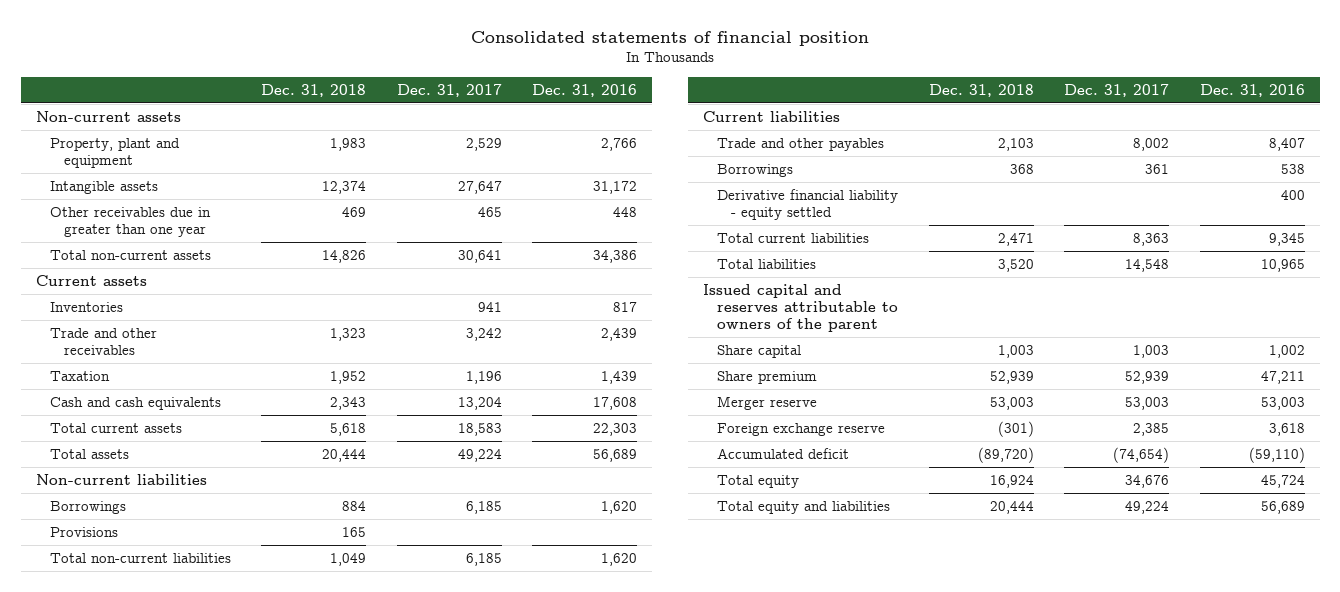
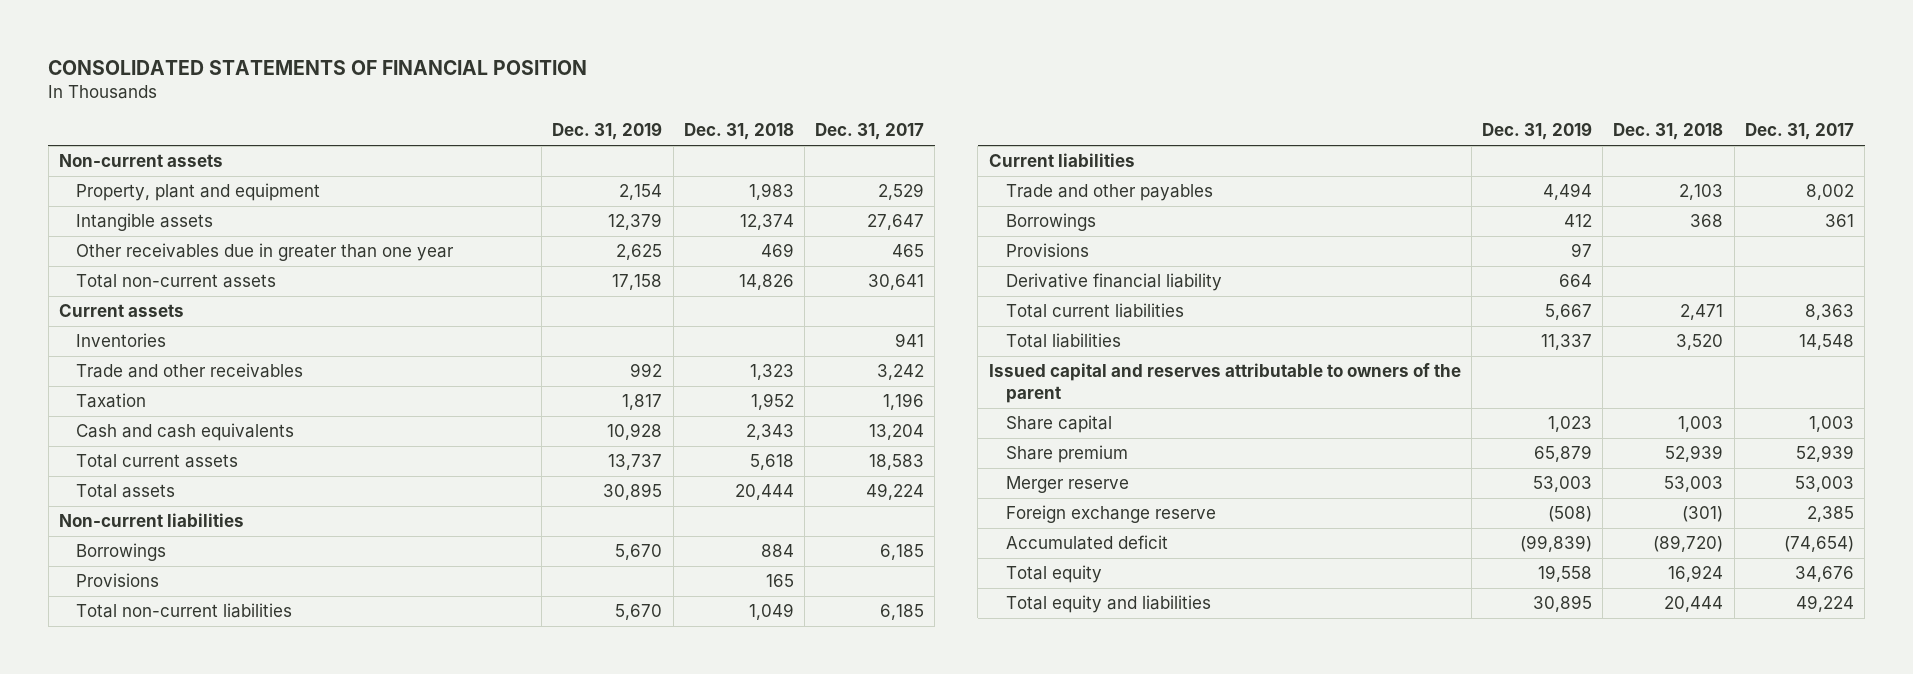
- Consolidated statements of financial position
+ CONSOLIDATED STATEMENTS OF FINANCIAL POSITION
- | Dec. 31, 2018 | Dec. 31, 2017 | Dec. 31, 2016
+ | Dec. 31, 2019 | Dec. 31, 2018 | Dec. 31, 2017
- Derivative financial liability - equity settled | | | 400
+ Provisions | 97 | |
+ Derivative financial liability | 664 | |

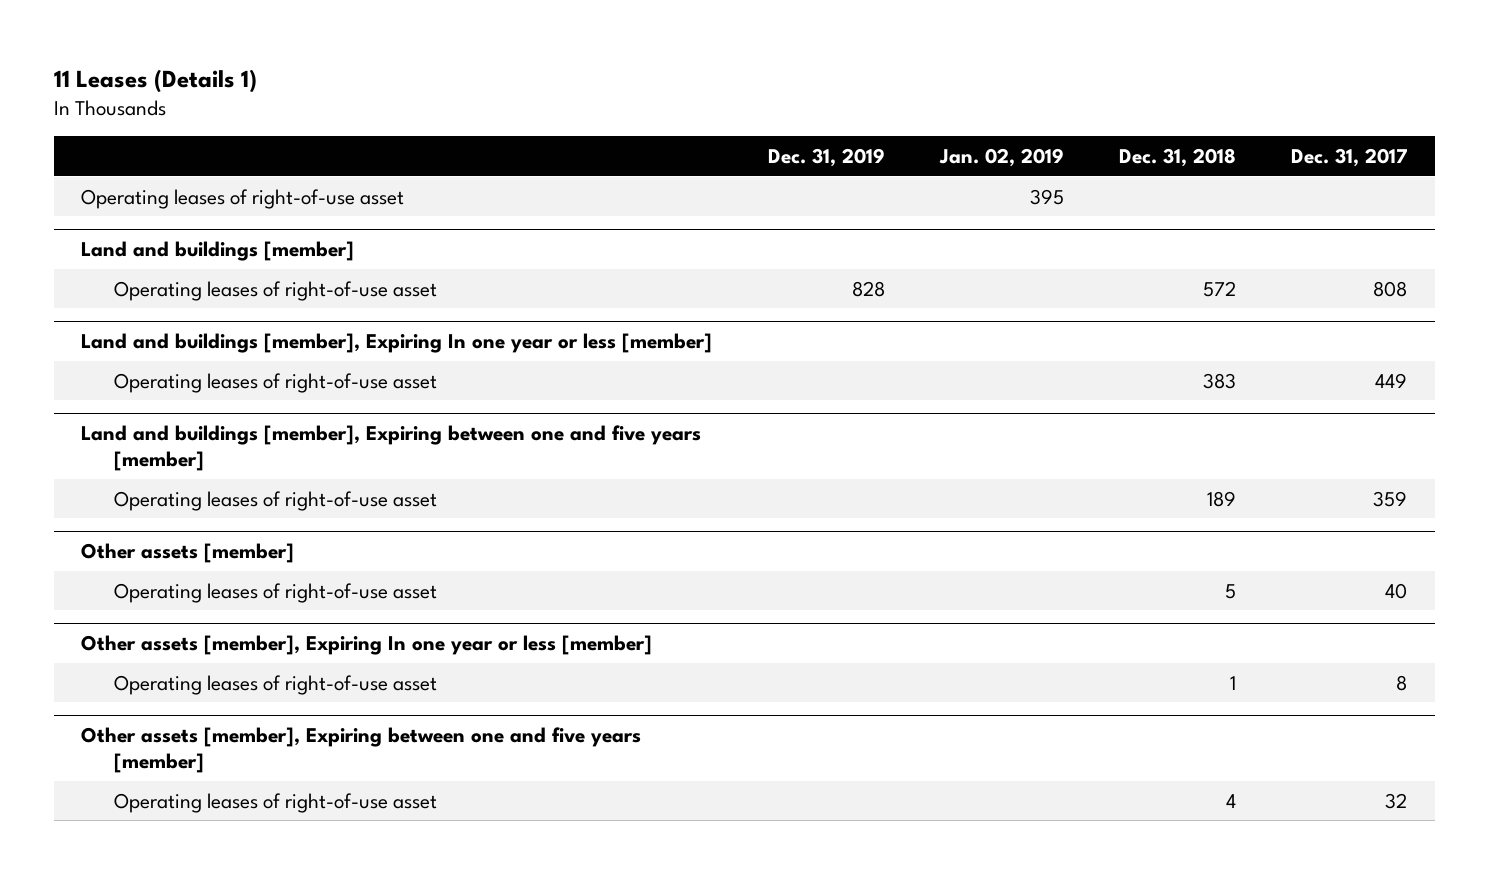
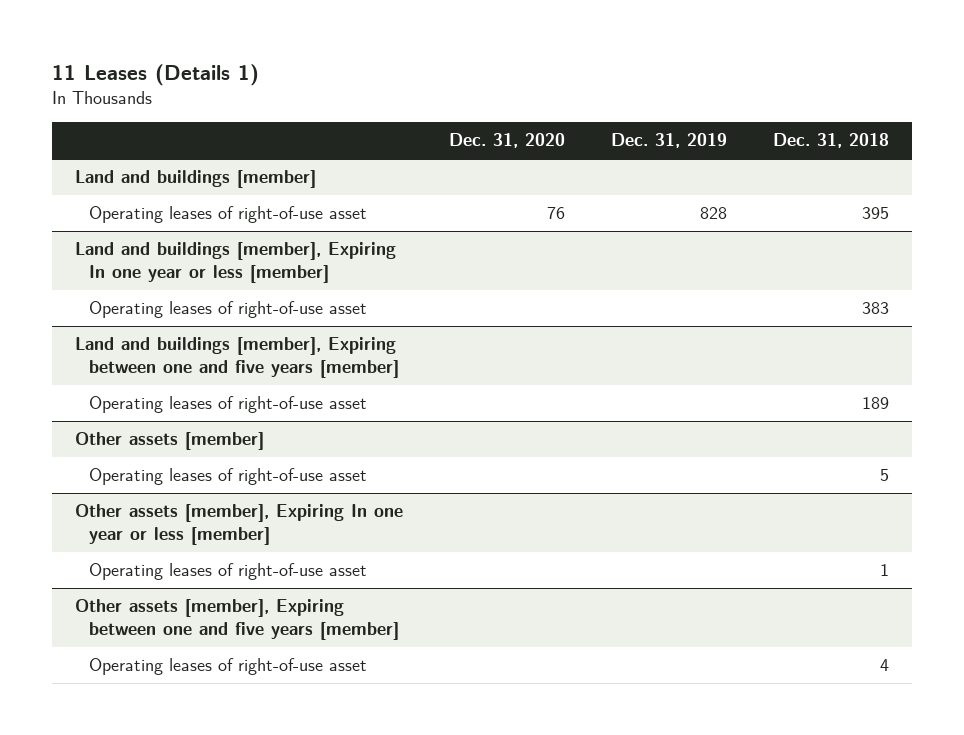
- | Dec. 31, 2019 | Jan. 02, 2019 | Dec. 31, 2018 | Dec. 31, 2017
+ | Dec. 31, 2020 | Dec. 31, 2019 | Dec. 31, 2018
- Operating leases of right-of-use asset | | 395 | |
@ Land and buildings [member]
- Operating leases of right-of-use asset | 828 | | 572 | 808
+ Operating leases of right-of-use asset | 76 | 828 | 395

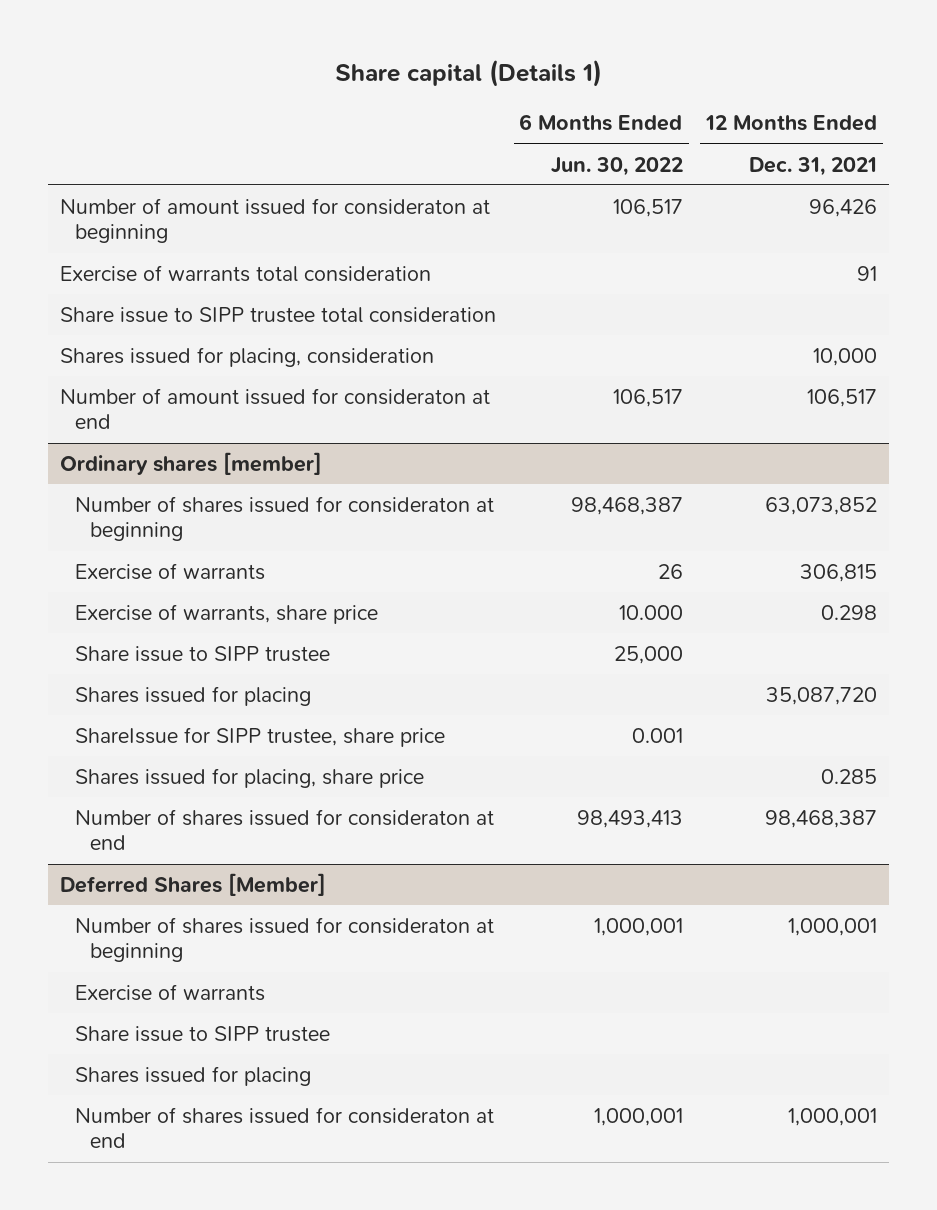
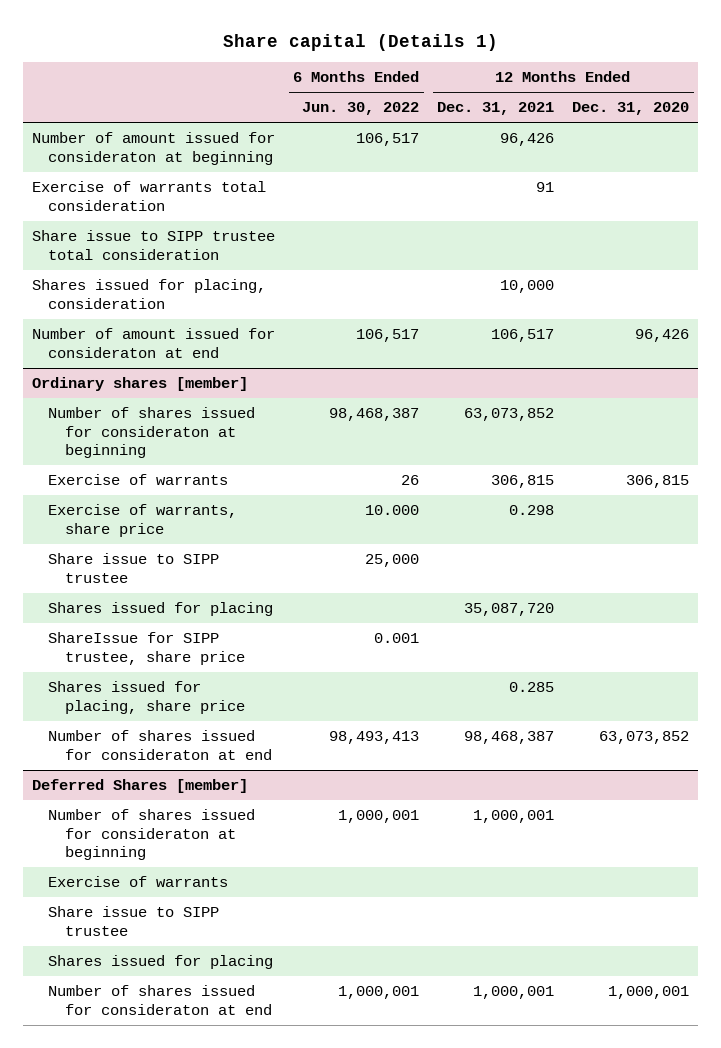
- | 6 Months Ended Jun. 30, 2022 | 12 Months Ended Dec. 31, 2021
+ | 6 Months Ended Jun. 30, 2022 | 12 Months Ended Dec. 31, 2021 | 12 Months Ended Dec. 31, 2020
- Deferred Shares [Member]
+ Deferred Shares [member]

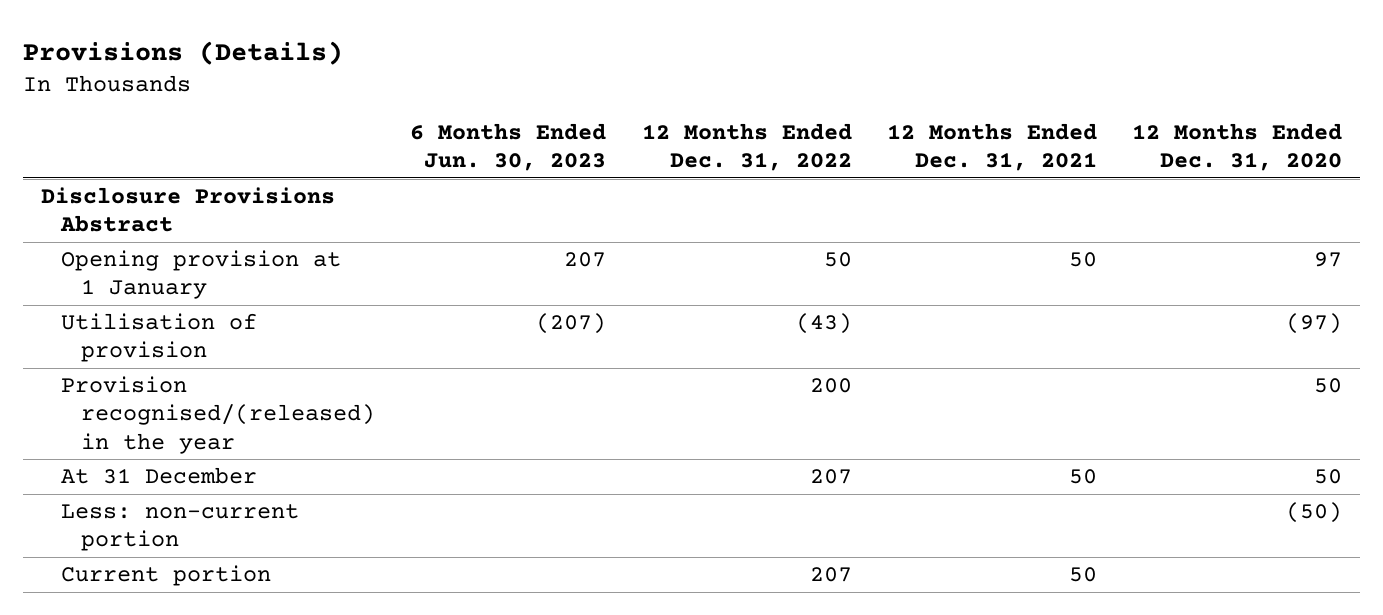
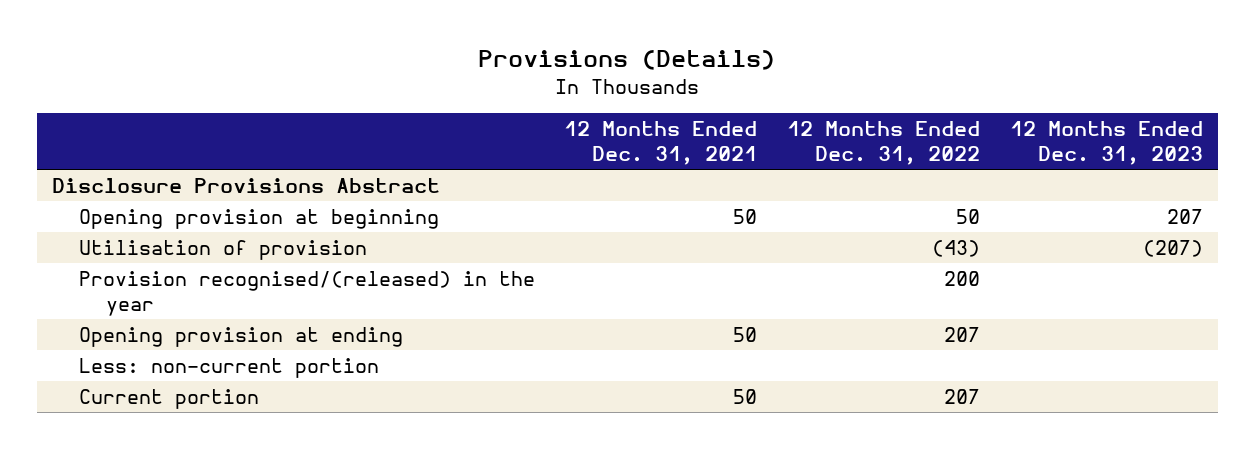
- | 6 Months Ended Jun. 30, 2023 | 12 Months Ended Dec. 31, 2022 | 12 Months Ended Dec. 31, 2021 | 12 Months Ended Dec. 31, 2020
+ | 12 Months Ended Dec. 31, 2021 | 12 Months Ended Dec. 31, 2022 | 12 Months Ended Dec. 31, 2023
- Opening provision at 1 January | 207 | 50 | 50 | 97
+ Opening provision at beginning | 50 | 50 | 207
- At 31 December | | 207 | 50 | 50
+ Opening provision at ending | 50 | 207 |

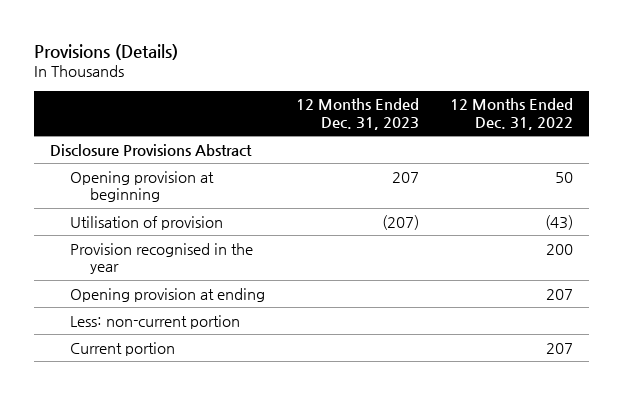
- | 12 Months Ended Dec. 31, 2021 | 12 Months Ended Dec. 31, 2022 | 12 Months Ended Dec. 31, 2023
+ | 12 Months Ended Dec. 31, 2023 | 12 Months Ended Dec. 31, 2022
- Provision recognised/(released) in the year | | 200 |
+ Provision recognised in the year | | 200

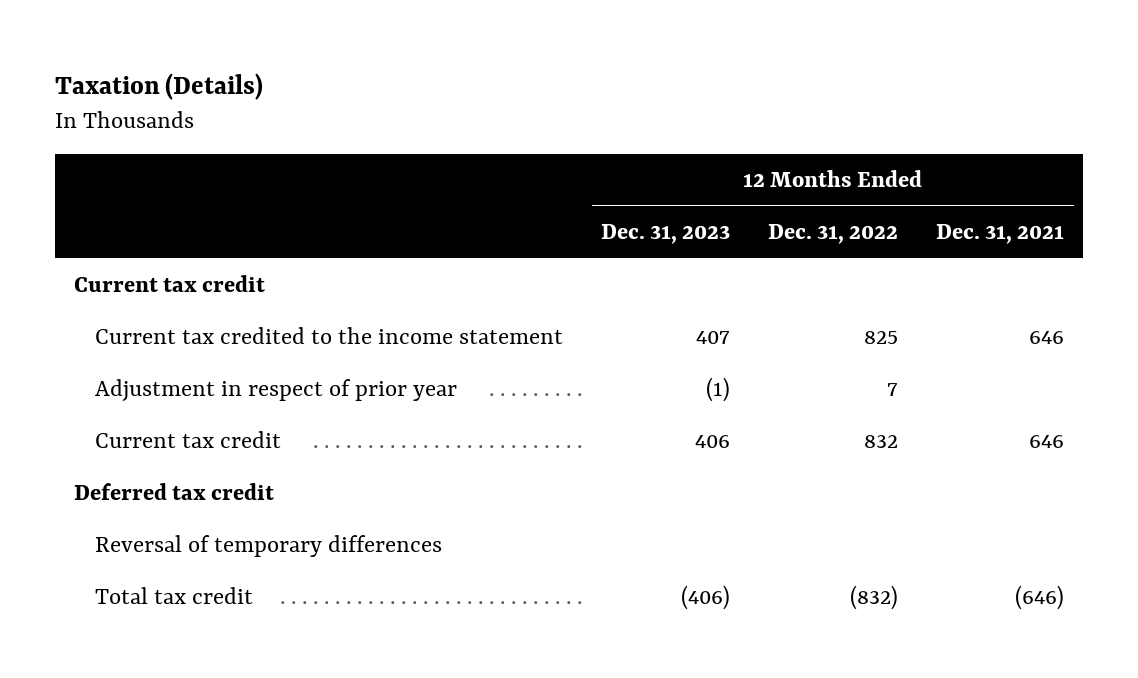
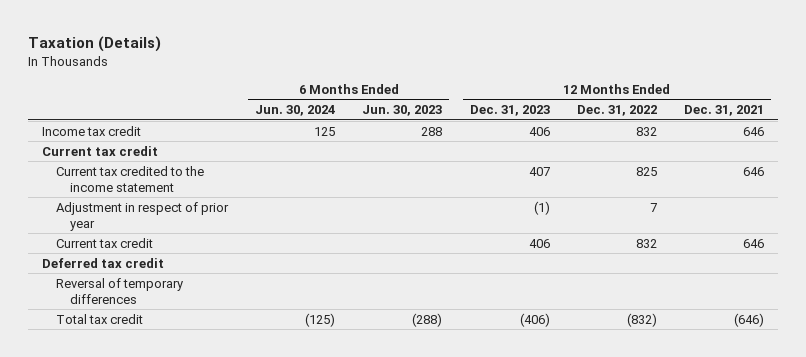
- | 12 Months Ended Dec. 31, 2023 | 12 Months Ended Dec. 31, 2022 | 12 Months Ended Dec. 31, 2021
+ | 6 Months Ended Jun. 30, 2024 | 6 Months Ended Jun. 30, 2023 | 12 Months Ended Dec. 31, 2023 | 12 Months Ended Dec. 31, 2022 | 12 Months Ended Dec. 31, 2021
+ Income tax credit | 125 | 288 | 406 | 832 | 646

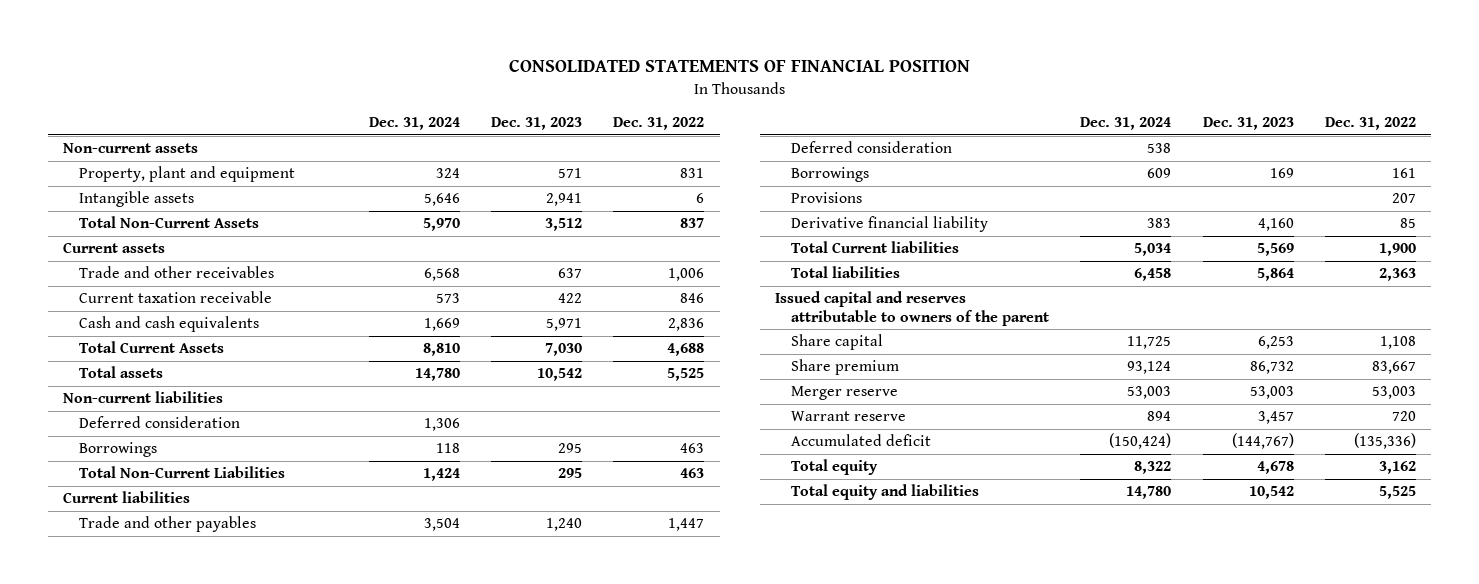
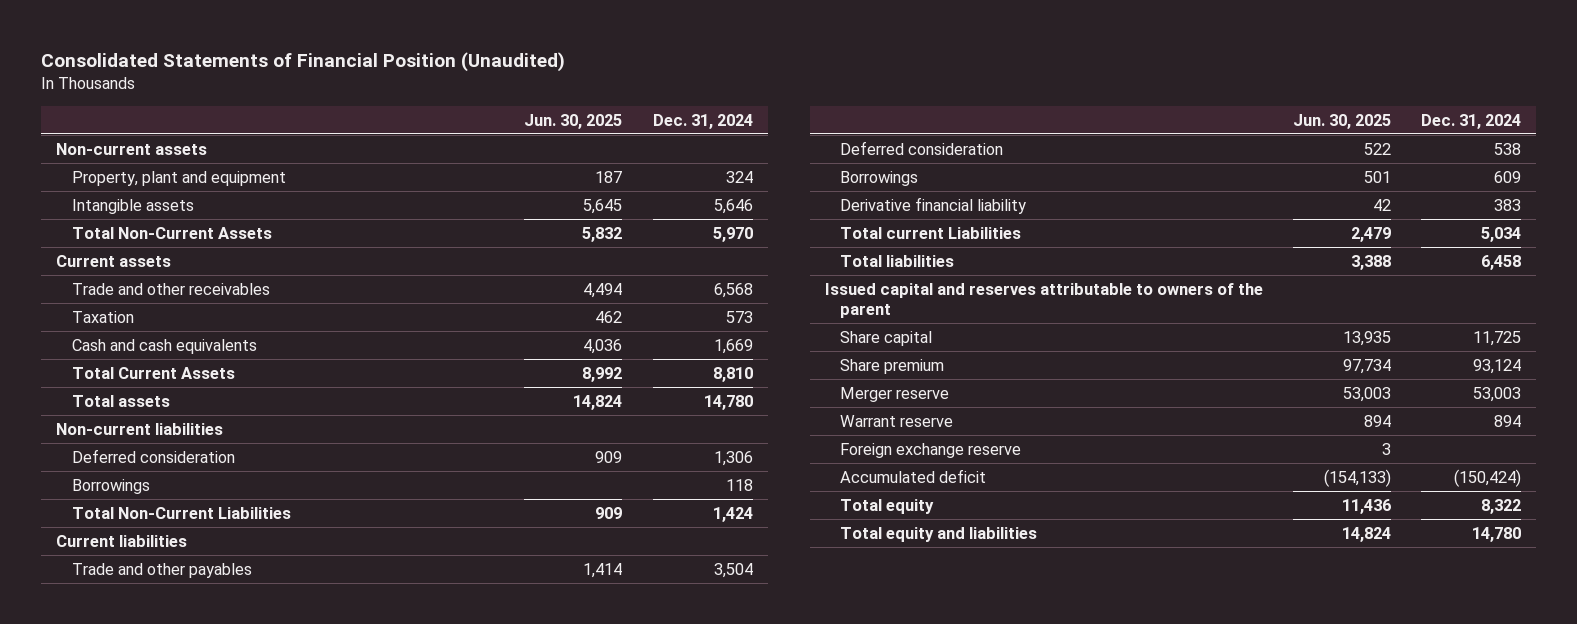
- CONSOLIDATED STATEMENTS OF FINANCIAL POSITION
+ Consolidated Statements of Financial Position (Unaudited)
- | Dec. 31, 2024 | Dec. 31, 2023 | Dec. 31, 2022
+ | Jun. 30, 2025 | Dec. 31, 2024
- Current taxation receivable | 573 | 422 | 846
+ Taxation | 462 | 573
- Provisions | | | 207
- Total Current liabilities | 5,034 | 5,569 | 1,900
+ Total current Liabilities | 2,479 | 5,034
+ Foreign exchange reserve | 3 |

